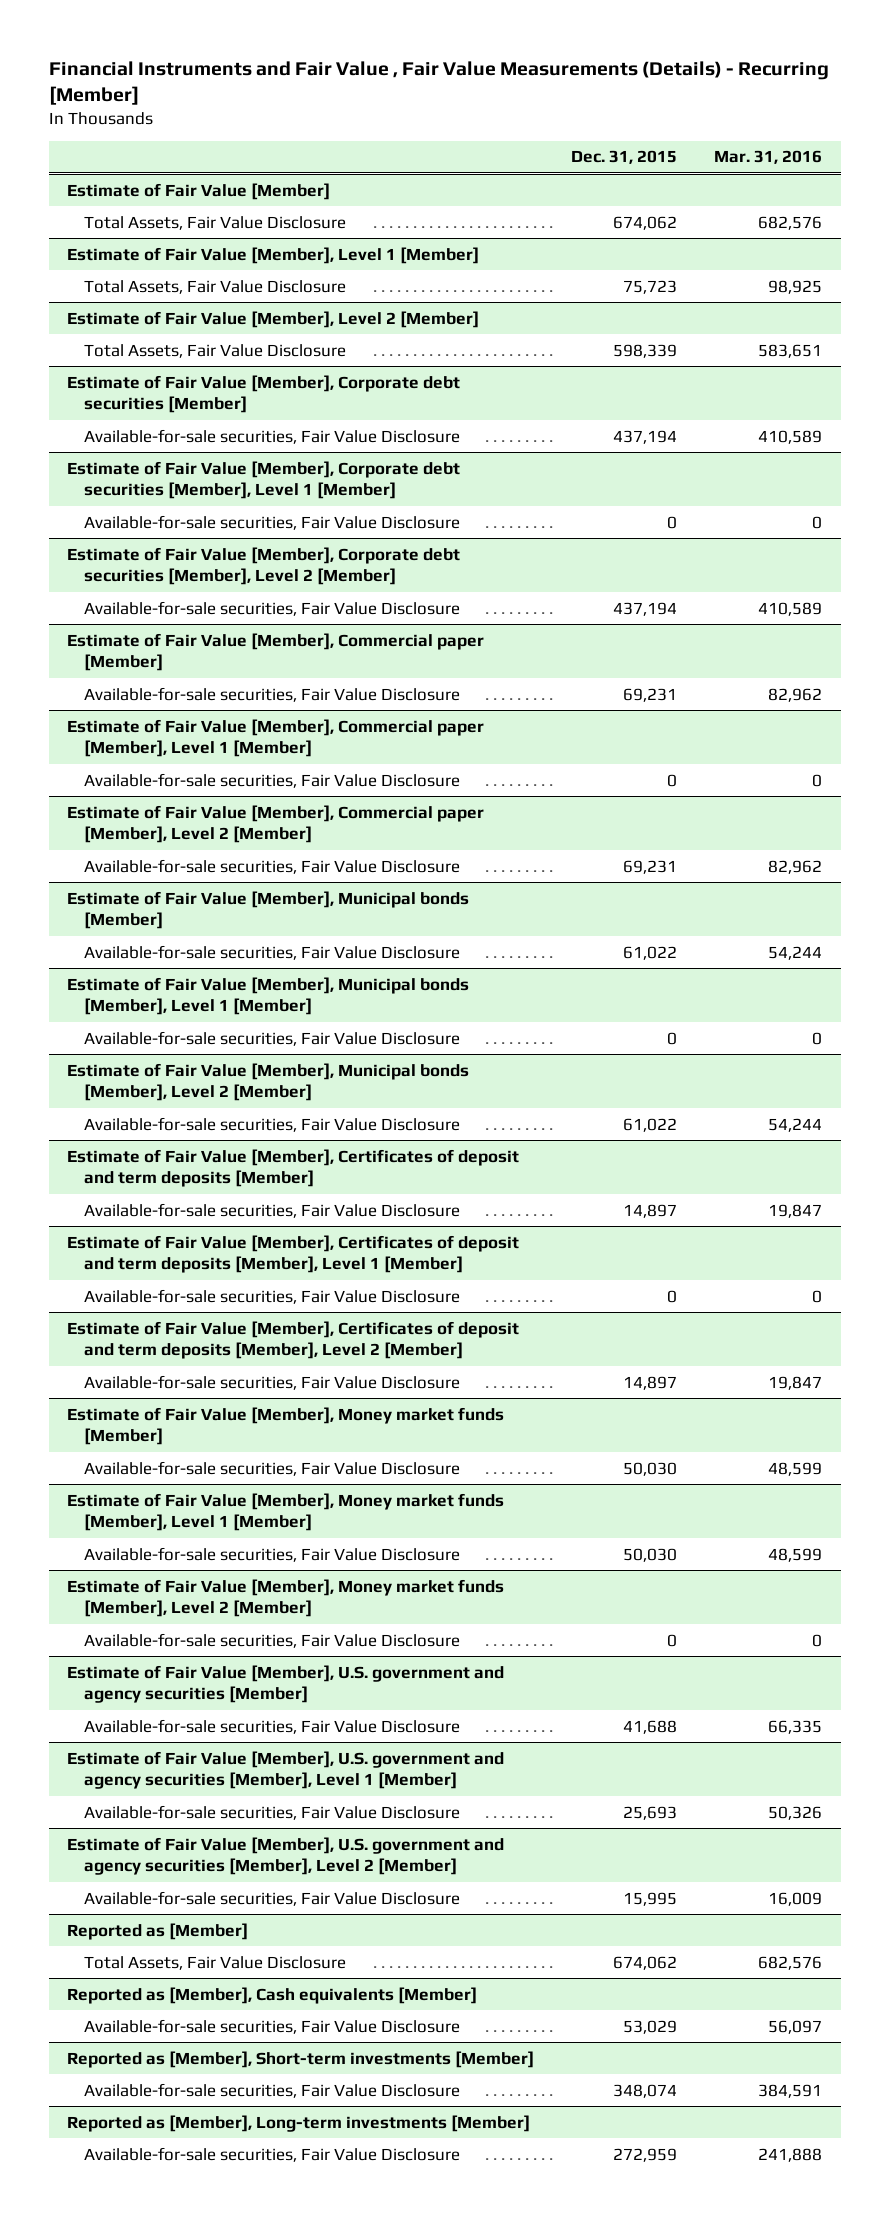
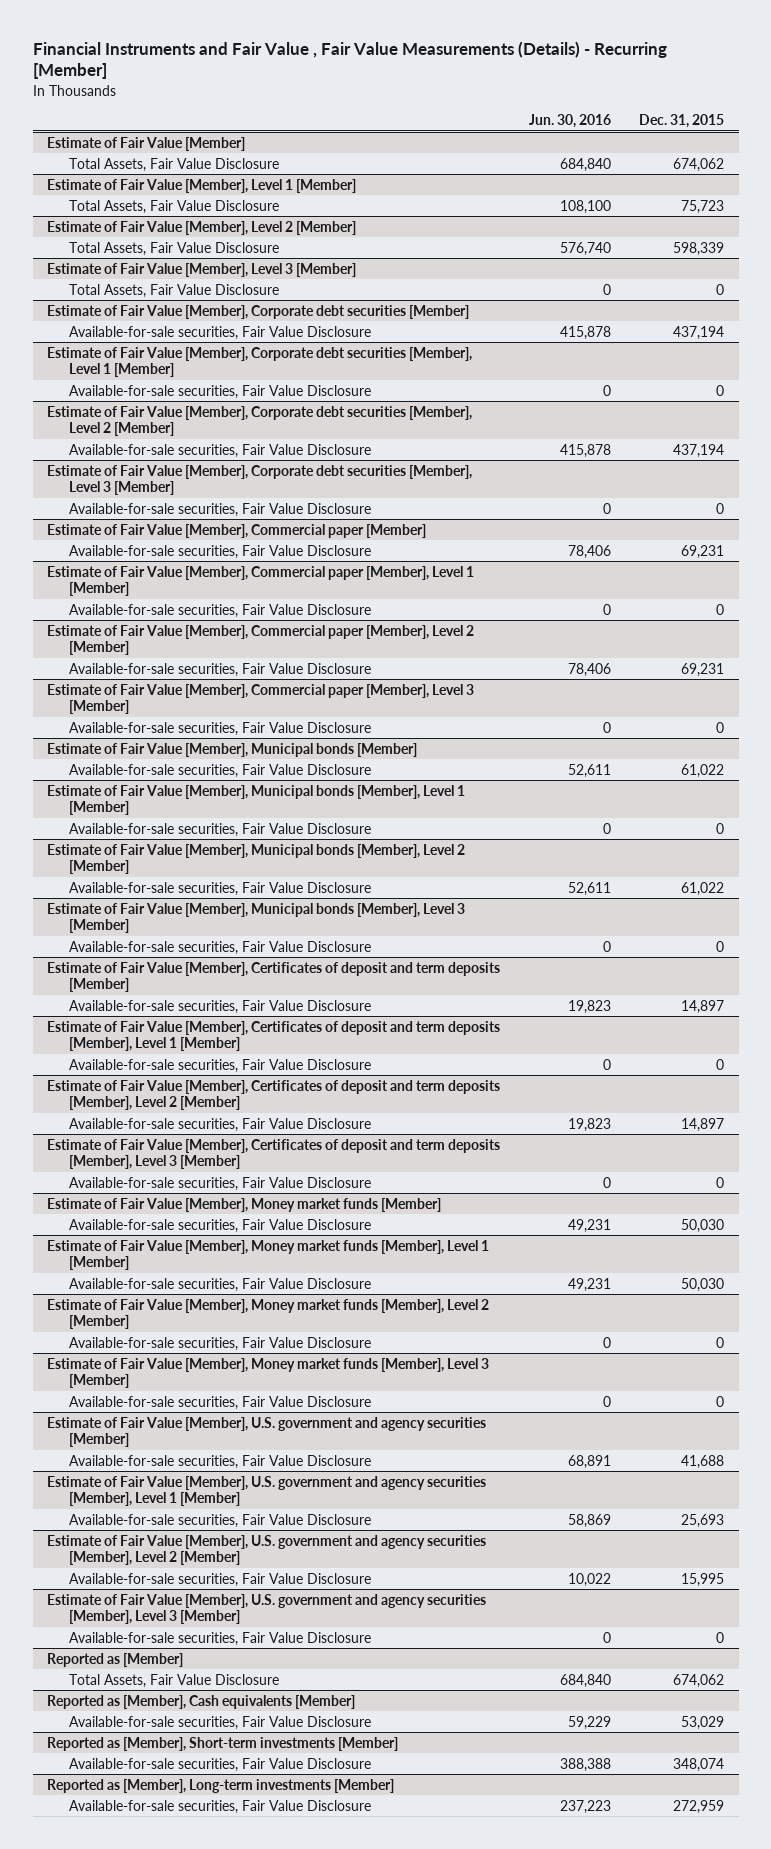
- | Dec. 31, 2015 | Mar. 31, 2016
+ | Jun. 30, 2016 | Dec. 31, 2015
+ Estimate of Fair Value [Member], Level 3 [Member]
+ Total Assets, Fair Value Disclosure | 0 | 0
+ Estimate of Fair Value [Member], Corporate debt securities [Member], Level 3 [Member]
+ Available-for-sale securities, Fair Value Disclosure | 0 | 0
+ Estimate of Fair Value [Member], Commercial paper [Member], Level 3 [Member]
+ Available-for-sale securities, Fair Value Disclosure | 0 | 0
+ Estimate of Fair Value [Member], Municipal bonds [Member], Level 3 [Member]
+ Available-for-sale securities, Fair Value Disclosure | 0 | 0
+ Estimate of Fair Value [Member], Certificates of deposit and term deposits [Member], Level 3 [Member]
+ Available-for-sale securities, Fair Value Disclosure | 0 | 0
+ Estimate of Fair Value [Member], Money market funds [Member], Level 3 [Member]
+ Available-for-sale securities, Fair Value Disclosure | 0 | 0
+ Estimate of Fair Value [Member], U.S. government and agency securities [Member], Level 3 [Member]
+ Available-for-sale securities, Fair Value Disclosure | 0 | 0

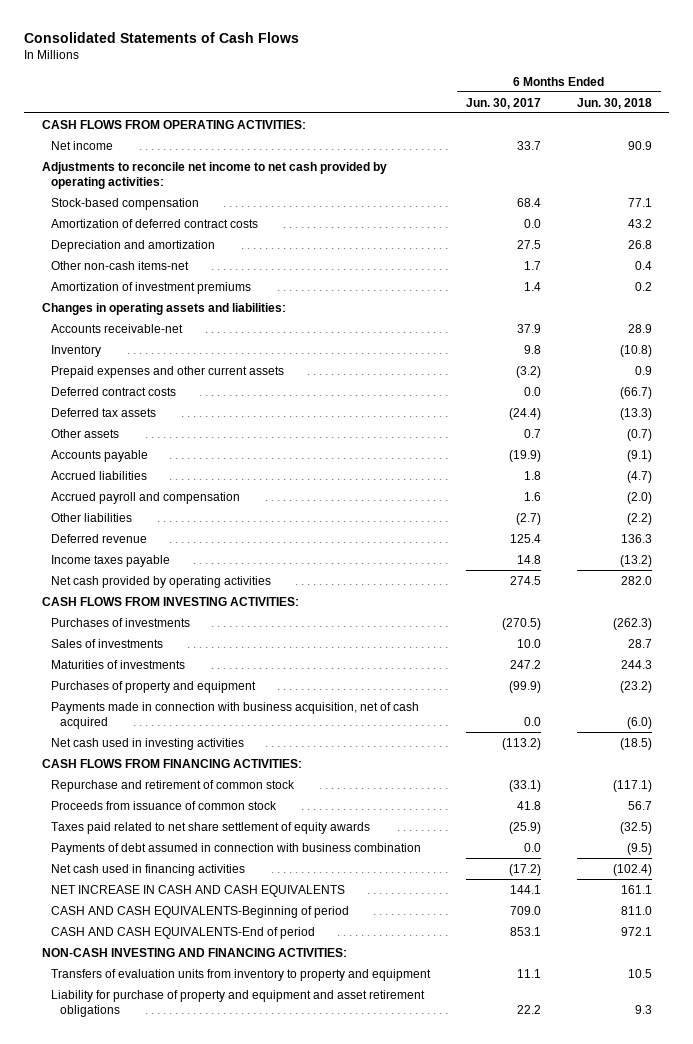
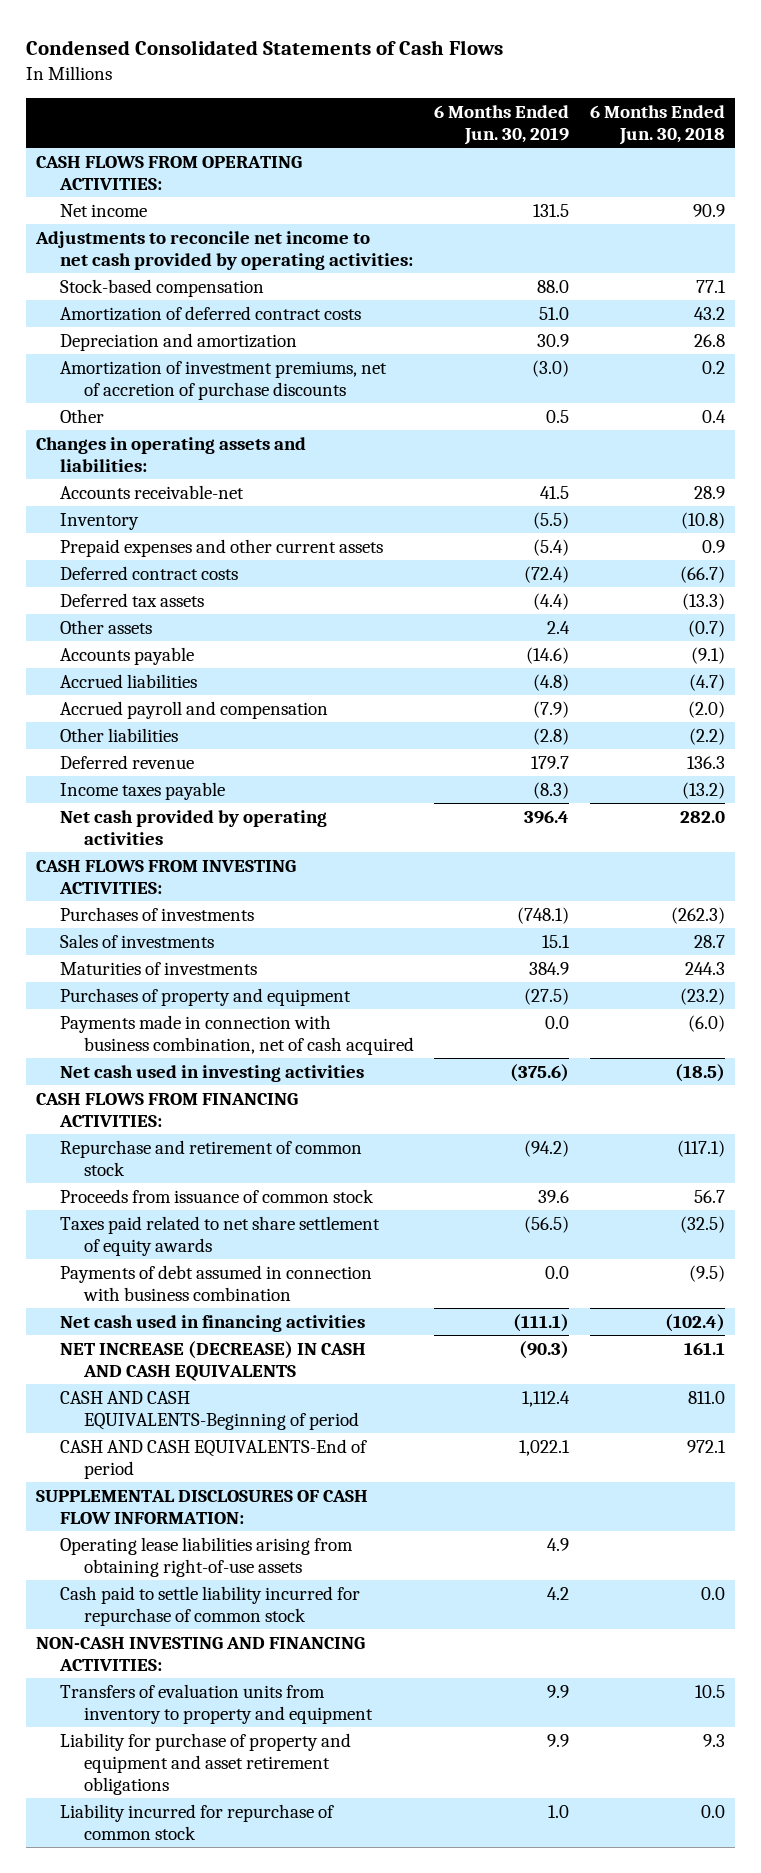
- Consolidated Statements of Cash Flows
+ Condensed Consolidated Statements of Cash Flows
- | 6 Months Ended Jun. 30, 2017 | 6 Months Ended Jun. 30, 2018
+ | 6 Months Ended Jun. 30, 2019 | 6 Months Ended Jun. 30, 2018
- Other non-cash items-net | 1.7 | 0.4
- Amortization of investment premiums | 1.4 | 0.2
+ Amortization of investment premiums, net of accretion of purchase discounts | (3.0) | 0.2
+ Other | 0.5 | 0.4
- Payments made in connection with business acquisition, net of cash acquired | 0.0 | (6.0)
+ Payments made in connection with business combination, net of cash acquired | 0.0 | (6.0)
- NET INCREASE IN CASH AND CASH EQUIVALENTS | 144.1 | 161.1
+ NET INCREASE (DECREASE) IN CASH AND CASH EQUIVALENTS | (90.3) | 161.1
+ SUPPLEMENTAL DISCLOSURES OF CASH FLOW INFORMATION:
+ Operating lease liabilities arising from obtaining right-of-use assets | 4.9 |
+ Cash paid to settle liability incurred for repurchase of common stock | 4.2 | 0.0
+ Liability incurred for repurchase of common stock | 1.0 | 0.0

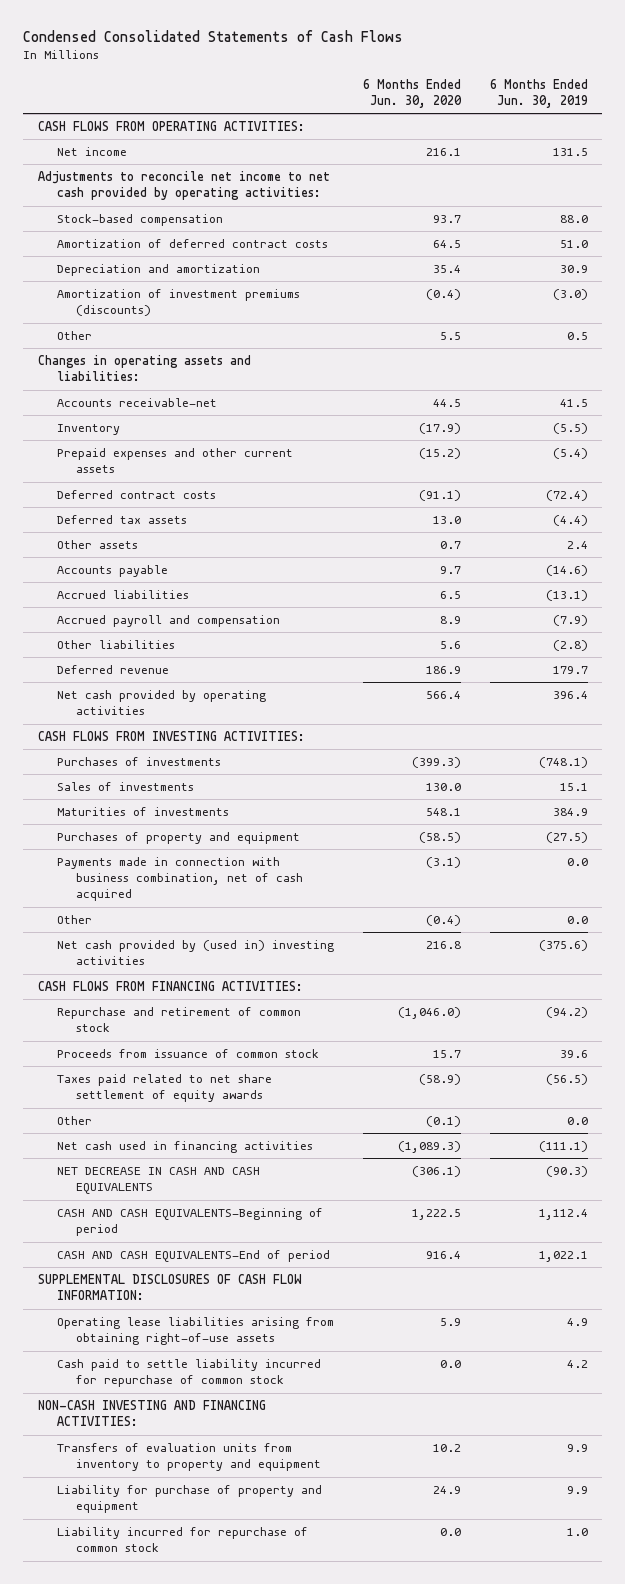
- | 6 Months Ended Jun. 30, 2019 | 6 Months Ended Jun. 30, 2018
+ | 6 Months Ended Jun. 30, 2020 | 6 Months Ended Jun. 30, 2019
- Amortization of investment premiums, net of accretion of purchase discounts | (3.0) | 0.2
+ Amortization of investment premiums (discounts) | (0.4) | (3.0)
- Accrued liabilities | (4.8) | (4.7)
+ Accrued liabilities | 6.5 | (13.1)
- Income taxes payable | (8.3) | (13.2)
- Net cash used in investing activities | (375.6) | (18.5)
+ Other | (0.4) | 0.0
+ Net cash provided by (used in) investing activities | 216.8 | (375.6)
- Payments of debt assumed in connection with business combination | 0.0 | (9.5)
+ Other | (0.1) | 0.0
- NET INCREASE (DECREASE) IN CASH AND CASH EQUIVALENTS | (90.3) | 161.1
+ NET DECREASE IN CASH AND CASH EQUIVALENTS | (306.1) | (90.3)
- Liability for purchase of property and equipment and asset retirement obligations | 9.9 | 9.3
+ Liability for purchase of property and equipment | 24.9 | 9.9

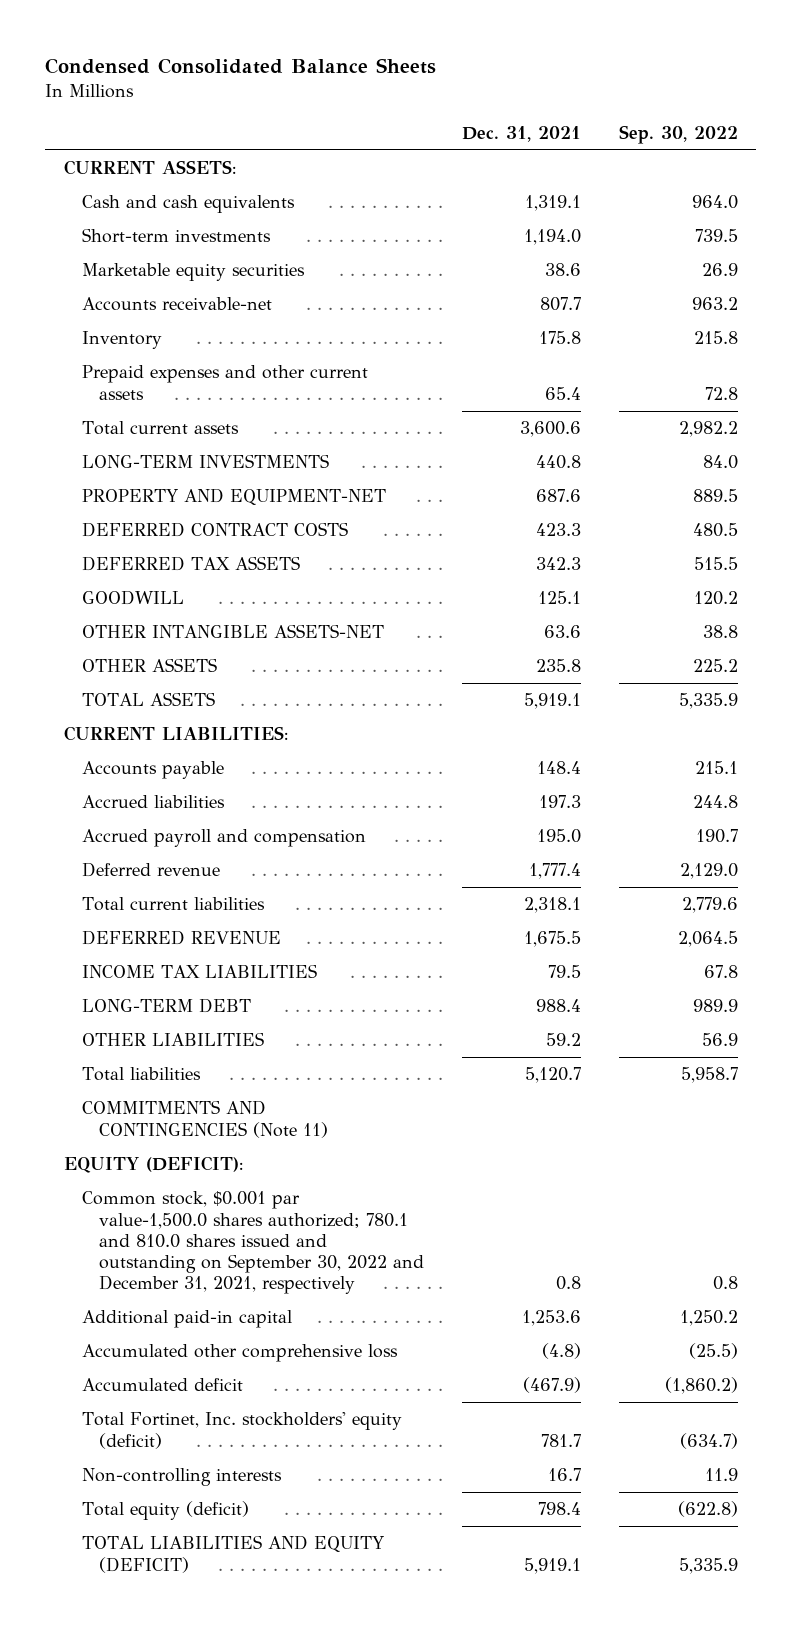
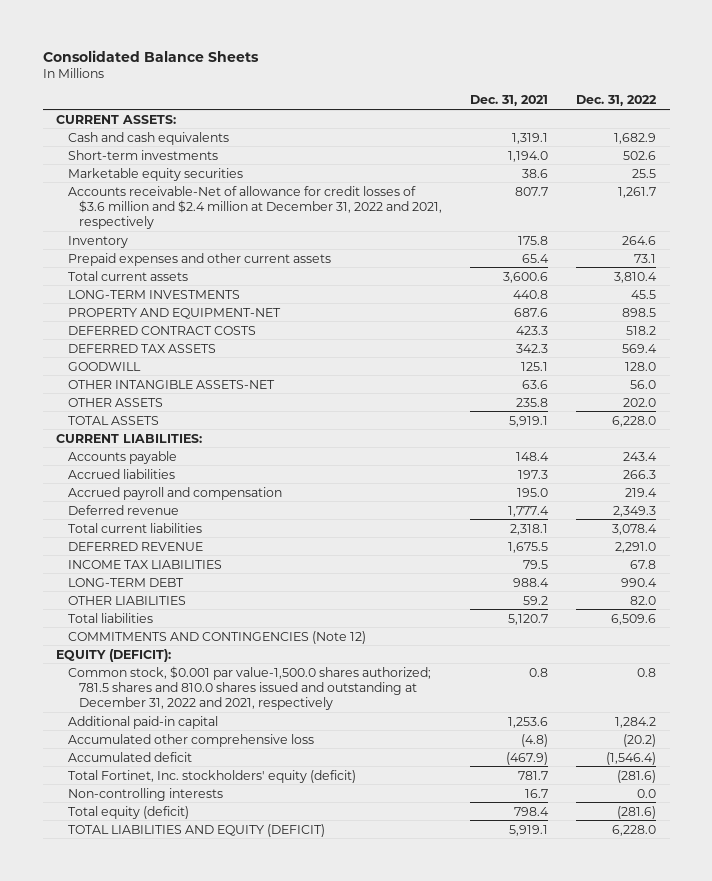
- Condensed Consolidated Balance Sheets
+ Consolidated Balance Sheets
- | Dec. 31, 2021 | Sep. 30, 2022
+ | Dec. 31, 2021 | Dec. 31, 2022
- Accounts receivable-net | 807.7 | 963.2
+ Accounts receivable-Net of allowance for credit losses of $3.6 million and $2.4 million at December 31, 2022 and 2021, respectively | 807.7 | 1,261.7
- COMMITMENTS AND CONTINGENCIES (Note 11)
+ COMMITMENTS AND CONTINGENCIES (Note 12)
- Common stock, $0.001 par value-1,500.0 shares authorized; 780.1 and 810.0 shares issued and outstanding on September 30, 2022 and December 31, 2021, respectively | 0.8 | 0.8
+ Common stock, $0.001 par value-1,500.0 shares authorized; 781.5 shares and 810.0 shares issued and outstanding at December 31, 2022 and 2021, respectively | 0.8 | 0.8

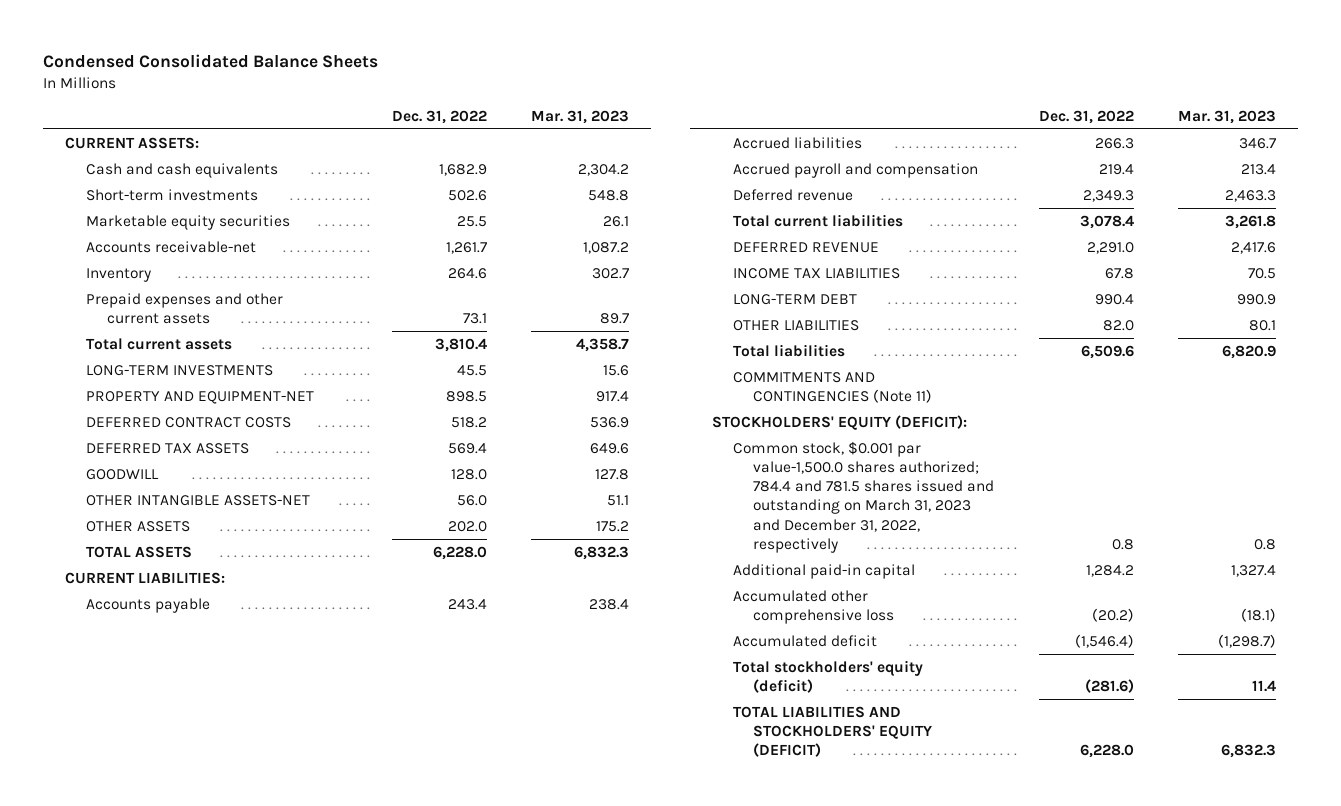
- Consolidated Balance Sheets
+ Condensed Consolidated Balance Sheets
- | Dec. 31, 2021 | Dec. 31, 2022
+ | Dec. 31, 2022 | Mar. 31, 2023
- Accounts receivable-Net of allowance for credit losses of $3.6 million and $2.4 million at December 31, 2022 and 2021, respectively | 807.7 | 1,261.7
+ Accounts receivable-net | 1,261.7 | 1,087.2
- COMMITMENTS AND CONTINGENCIES (Note 12)
- EQUITY (DEFICIT):
- Common stock, $0.001 par value-1,500.0 shares authorized; 781.5 shares and 810.0 shares issued and outstanding at December 31, 2022 and 2021, respectively | 0.8 | 0.8
+ COMMITMENTS AND CONTINGENCIES (Note 11)
+ STOCKHOLDERS' EQUITY (DEFICIT):
+ Common stock, $0.001 par value-1,500.0 shares authorized; 784.4 and 781.5 shares issued and outstanding on March 31, 2023 and December 31, 2022, respectively | 0.8 | 0.8
- Total Fortinet, Inc. stockholders' equity (deficit) | 781.7 | (281.6)
- Non-controlling interests | 16.7 | 0.0
- Total equity (deficit) | 798.4 | (281.6)
- TOTAL LIABILITIES AND EQUITY (DEFICIT) | 5,919.1 | 6,228.0
+ Total stockholders' equity (deficit) | (281.6) | 11.4
+ TOTAL LIABILITIES AND STOCKHOLDERS' EQUITY (DEFICIT) | 6,228.0 | 6,832.3

